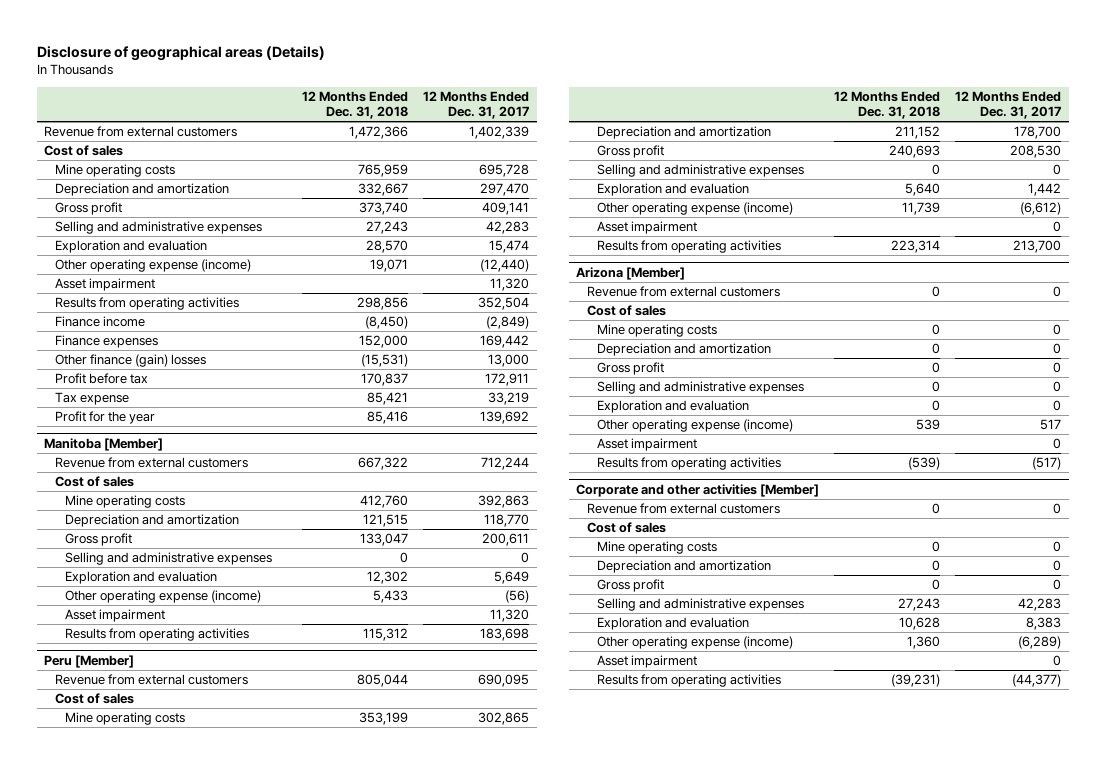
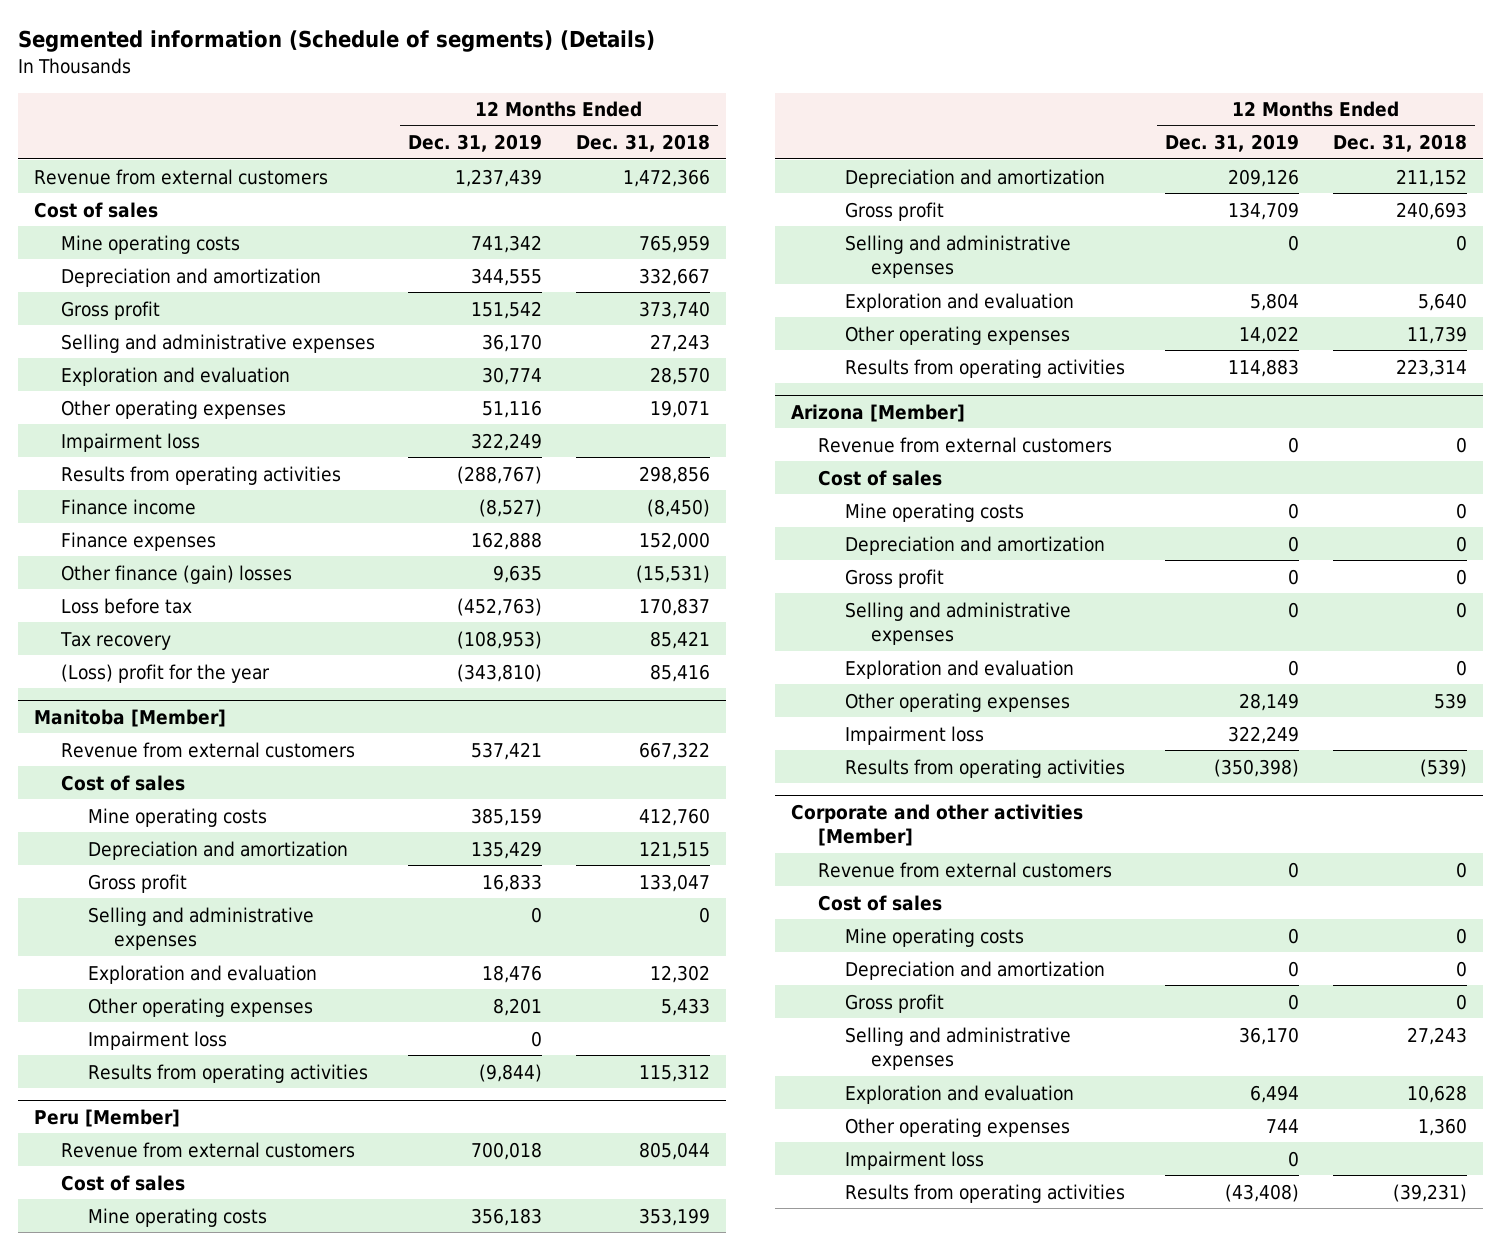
- Disclosure of geographical areas (Details)
+ Segmented information (Schedule of segments) (Details)
- | 12 Months Ended Dec. 31, 2018 | 12 Months Ended Dec. 31, 2017
+ | 12 Months Ended Dec. 31, 2019 | 12 Months Ended Dec. 31, 2018
- Other operating expense (income) | 19,071 | (12,440)
- Asset impairment | | 11,320
+ Other operating expenses | 51,116 | 19,071
+ Impairment loss | 322,249 |
- Profit before tax | 170,837 | 172,911
- Tax expense | 85,421 | 33,219
- Profit for the year | 85,416 | 139,692
+ Loss before tax | (452,763) | 170,837
+ Tax recovery | (108,953) | 85,421
+ (Loss) profit for the year | (343,810) | 85,416
@ Manitoba [Member]
- Other operating expense (income) | 5,433 | (56)
- Asset impairment | | 11,320
+ Other operating expenses | 8,201 | 5,433
+ Impairment loss | 0 |
@ Peru [Member]
- Other operating expense (income) | 11,739 | (6,612)
- Asset impairment | | 0
+ Other operating expenses | 14,022 | 11,739
@ Arizona [Member]
- Other operating expense (income) | 539 | 517
- Asset impairment | | 0
+ Other operating expenses | 28,149 | 539
+ Impairment loss | 322,249 |
@ Corporate and other activities [Member]
- Other operating expense (income) | 1,360 | (6,289)
- Asset impairment | | 0
+ Other operating expenses | 744 | 1,360
+ Impairment loss | 0 |

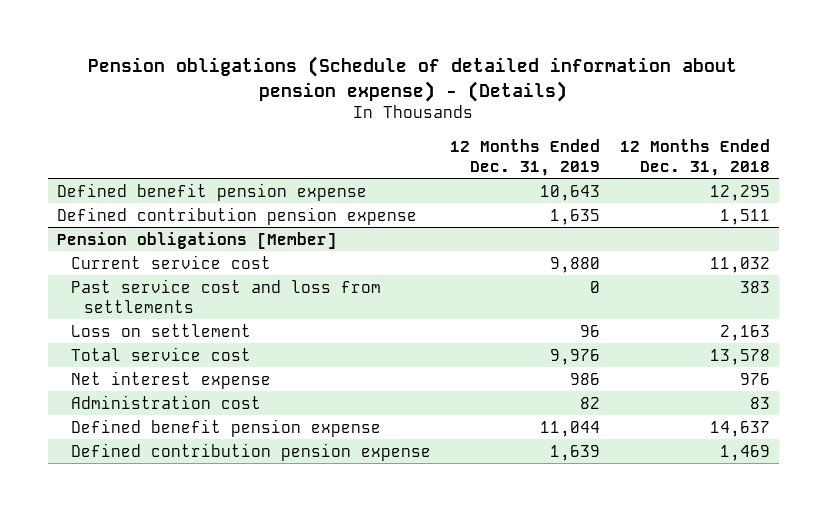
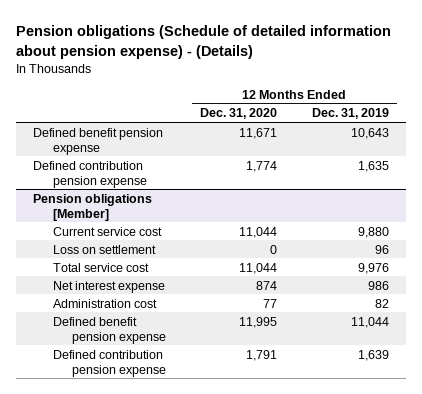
- | 12 Months Ended Dec. 31, 2019 | 12 Months Ended Dec. 31, 2018
+ | 12 Months Ended Dec. 31, 2020 | 12 Months Ended Dec. 31, 2019
@ Pension obligations [Member]
- Past service cost and loss from settlements | 0 | 383

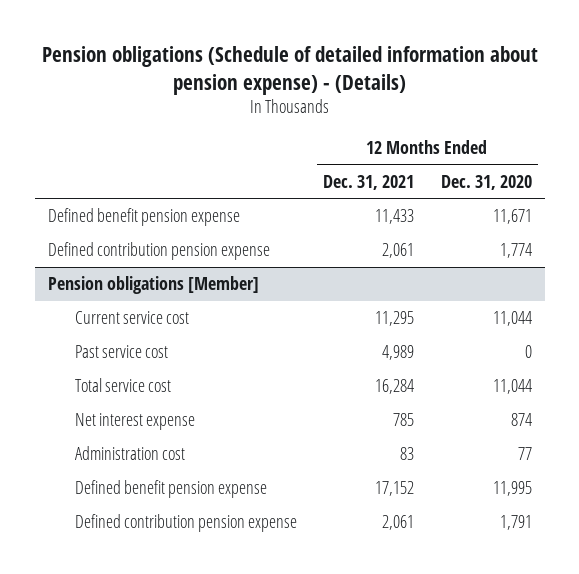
- | 12 Months Ended Dec. 31, 2020 | 12 Months Ended Dec. 31, 2019
+ | 12 Months Ended Dec. 31, 2021 | 12 Months Ended Dec. 31, 2020
@ Pension obligations [Member]
- Loss on settlement | 0 | 96
+ Past service cost | 4,989 | 0

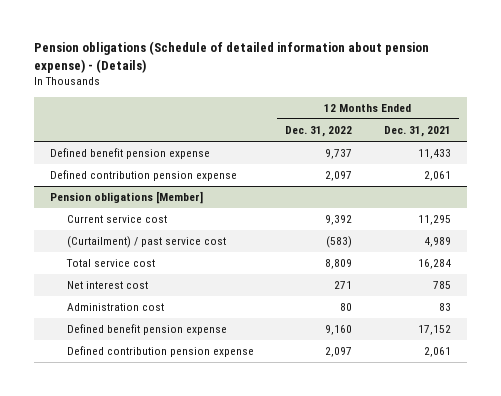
- | 12 Months Ended Dec. 31, 2021 | 12 Months Ended Dec. 31, 2020
+ | 12 Months Ended Dec. 31, 2022 | 12 Months Ended Dec. 31, 2021
@ Pension obligations [Member]
- Past service cost | 4,989 | 0
+ (Curtailment) / past service cost | (583) | 4,989
- Net interest expense | 785 | 874
+ Net interest cost | 271 | 785

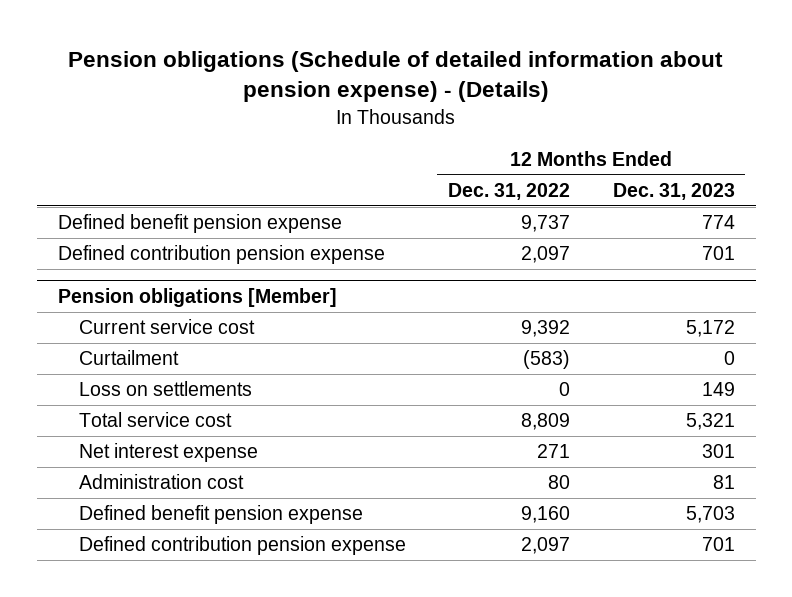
- | 12 Months Ended Dec. 31, 2022 | 12 Months Ended Dec. 31, 2021
+ | 12 Months Ended Dec. 31, 2022 | 12 Months Ended Dec. 31, 2023
@ Pension obligations [Member]
- (Curtailment) / past service cost | (583) | 4,989
+ Curtailment | (583) | 0
+ Loss on settlements | 0 | 149
- Net interest cost | 271 | 785
+ Net interest expense | 271 | 301

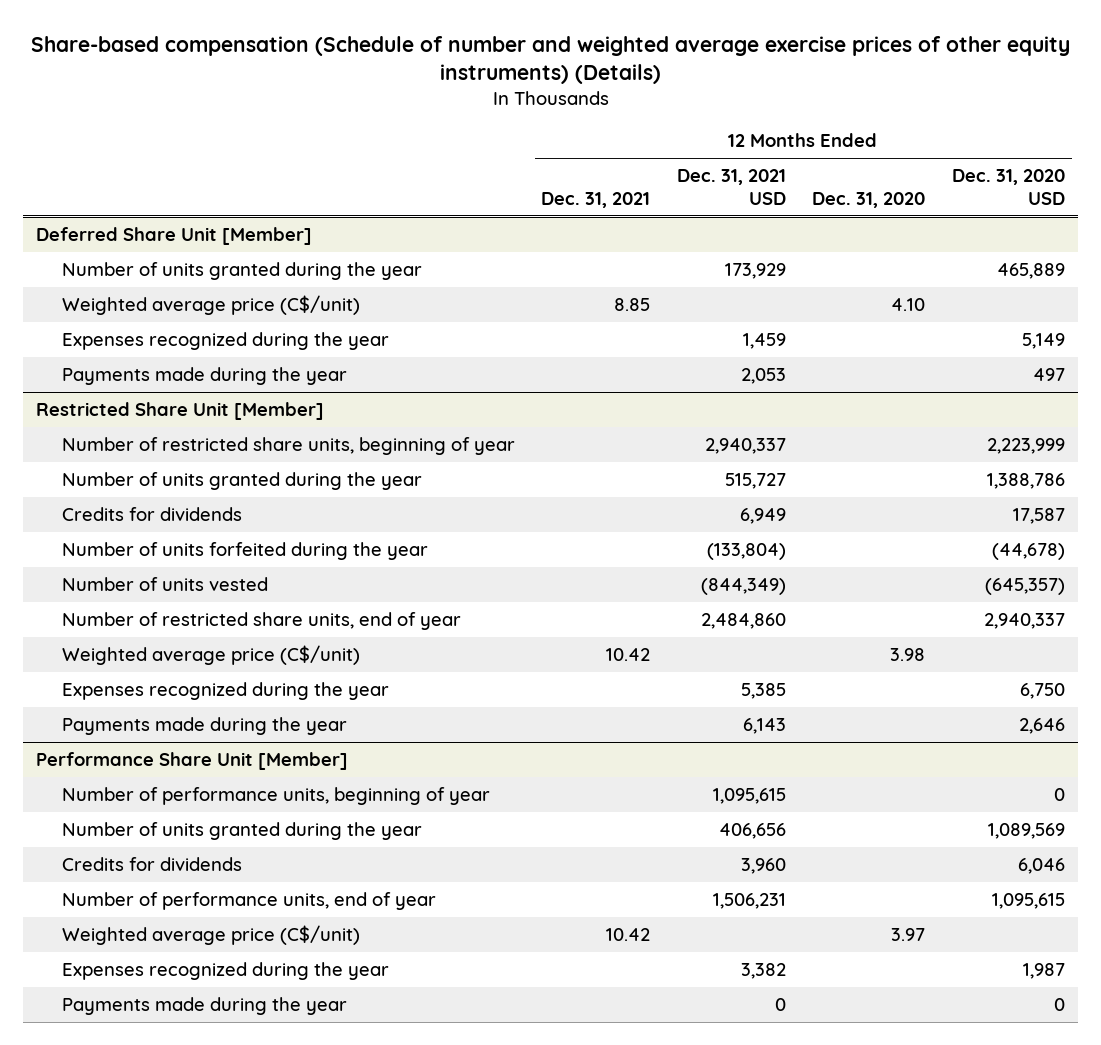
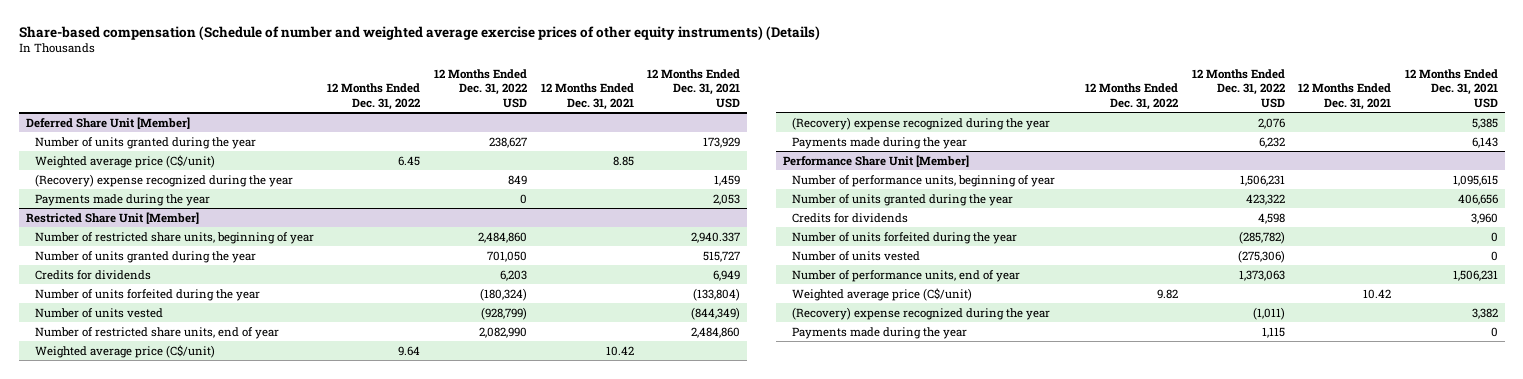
- | 12 Months Ended Dec. 31, 2021 | 12 Months Ended Dec. 31, 2021 USD | 12 Months Ended Dec. 31, 2020 | 12 Months Ended Dec. 31, 2020 USD
+ | 12 Months Ended Dec. 31, 2022 | 12 Months Ended Dec. 31, 2022 USD | 12 Months Ended Dec. 31, 2021 | 12 Months Ended Dec. 31, 2021 USD
@ Deferred Share Unit [Member]
- Expenses recognized during the year | | 1,459 | | 5,149
+ (Recovery) expense recognized during the year | | 849 | | 1,459
@ Restricted Share Unit [Member]
- Number of restricted share units, beginning of year | | 2,940,337 | | 2,223,999
+ Number of restricted share units, beginning of year | | 2,484,860 | | 2,940.337
- Expenses recognized during the year | | 5,385 | | 6,750
+ (Recovery) expense recognized during the year | | 2,076 | | 5,385
@ Performance Share Unit [Member]
+ Number of units forfeited during the year | | (285,782) | | 0
+ Number of units vested | | (275,306) | | 0
- Expenses recognized during the year | | 3,382 | | 1,987
+ (Recovery) expense recognized during the year | | (1,011) | | 3,382

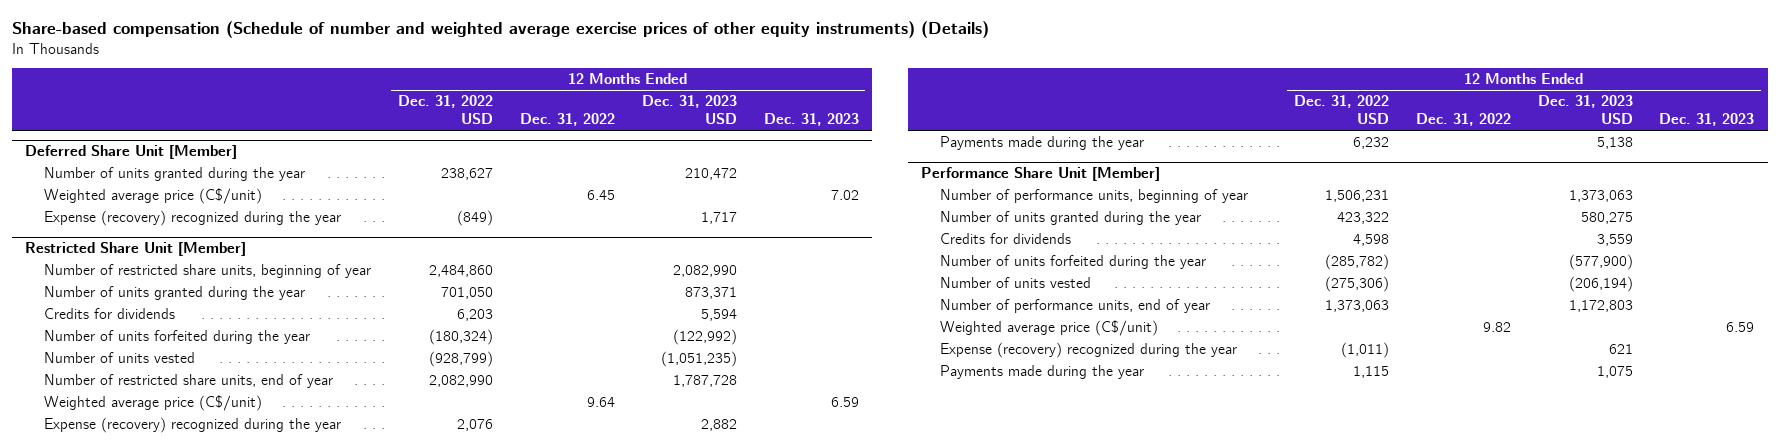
- | 12 Months Ended Dec. 31, 2022 | 12 Months Ended Dec. 31, 2022 USD | 12 Months Ended Dec. 31, 2021 | 12 Months Ended Dec. 31, 2021 USD
+ | 12 Months Ended Dec. 31, 2022 USD | 12 Months Ended Dec. 31, 2022 | 12 Months Ended Dec. 31, 2023 USD | 12 Months Ended Dec. 31, 2023
@ Deferred Share Unit [Member]
- (Recovery) expense recognized during the year | | 849 | | 1,459
- Payments made during the year | | 0 | | 2,053
+ Expense (recovery) recognized during the year | (849) | | 1,717 |
@ Restricted Share Unit [Member]
- (Recovery) expense recognized during the year | | 2,076 | | 5,385
+ Expense (recovery) recognized during the year | 2,076 | | 2,882 |
@ Performance Share Unit [Member]
- (Recovery) expense recognized during the year | | (1,011) | | 3,382
+ Expense (recovery) recognized during the year | (1,011) | | 621 |

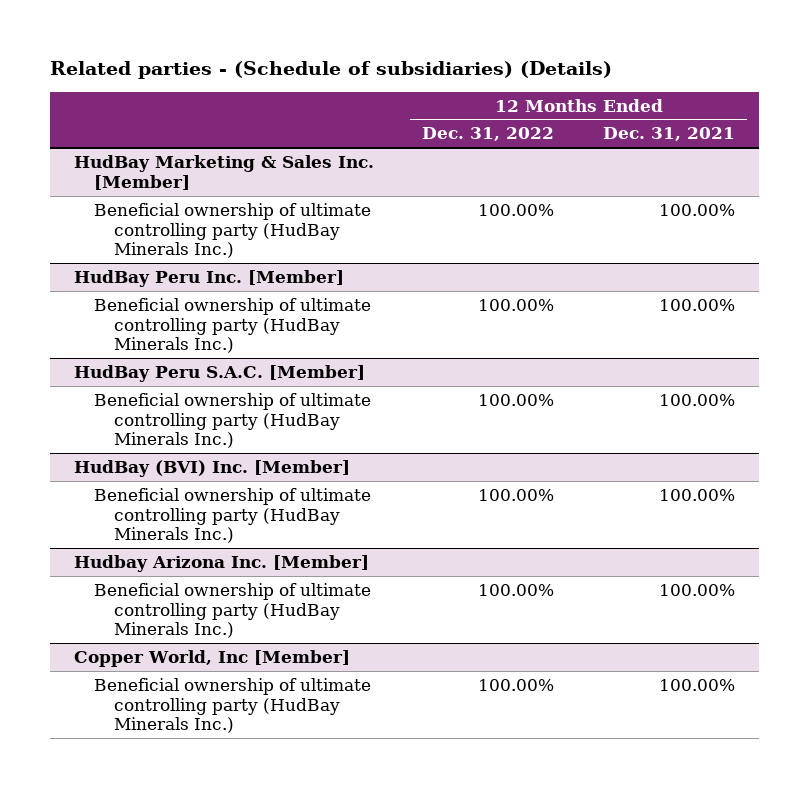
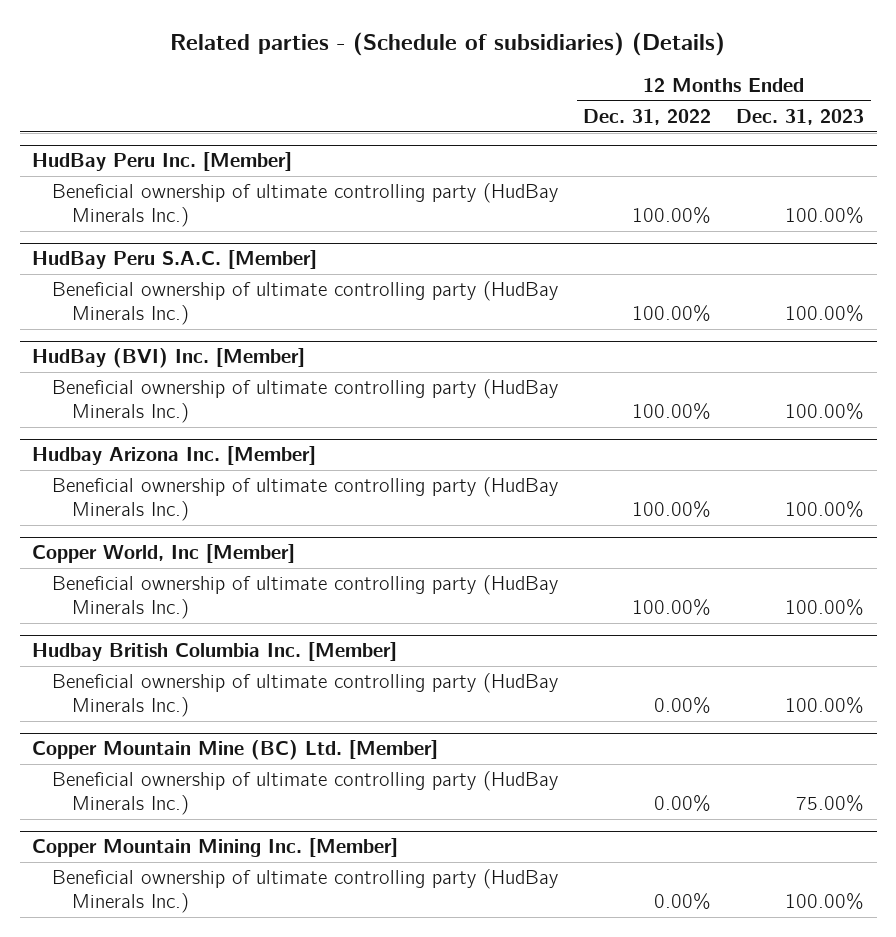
- | 12 Months Ended Dec. 31, 2022 | 12 Months Ended Dec. 31, 2021
+ | 12 Months Ended Dec. 31, 2022 | 12 Months Ended Dec. 31, 2023
- HudBay Marketing & Sales Inc. [Member]
- Beneficial ownership of ultimate controlling party (HudBay Minerals Inc.) | 100.00% | 100.00%
+ Hudbay British Columbia Inc. [Member]
+ Beneficial ownership of ultimate controlling party (HudBay Minerals Inc.) | 0.00% | 100.00%
+ Copper Mountain Mine (BC) Ltd. [Member]
+ Beneficial ownership of ultimate controlling party (HudBay Minerals Inc.) | 0.00% | 75.00%
+ Copper Mountain Mining Inc. [Member]
+ Beneficial ownership of ultimate controlling party (HudBay Minerals Inc.) | 0.00% | 100.00%

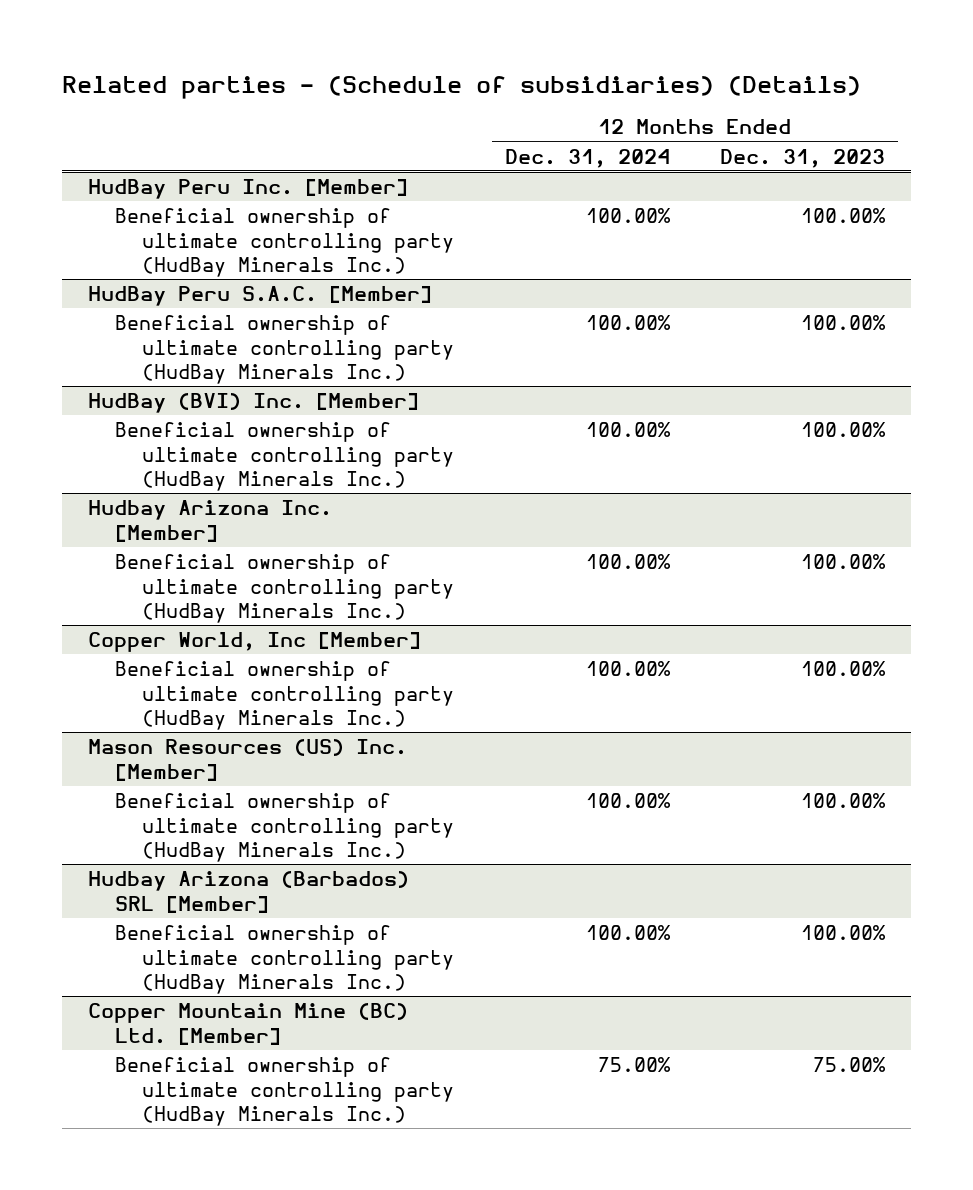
- | 12 Months Ended Dec. 31, 2022 | 12 Months Ended Dec. 31, 2023
+ | 12 Months Ended Dec. 31, 2024 | 12 Months Ended Dec. 31, 2023
- Hudbay British Columbia Inc. [Member]
+ Mason Resources (US) Inc. [Member]
+ Hudbay Arizona (Barbados) SRL [Member]
+ Beneficial ownership of ultimate controlling party (HudBay Minerals Inc.) | 100.00% | 100.00%
- Copper Mountain Mining Inc. [Member]
- Beneficial ownership of ultimate controlling party (HudBay Minerals Inc.) | 0.00% | 100.00%

